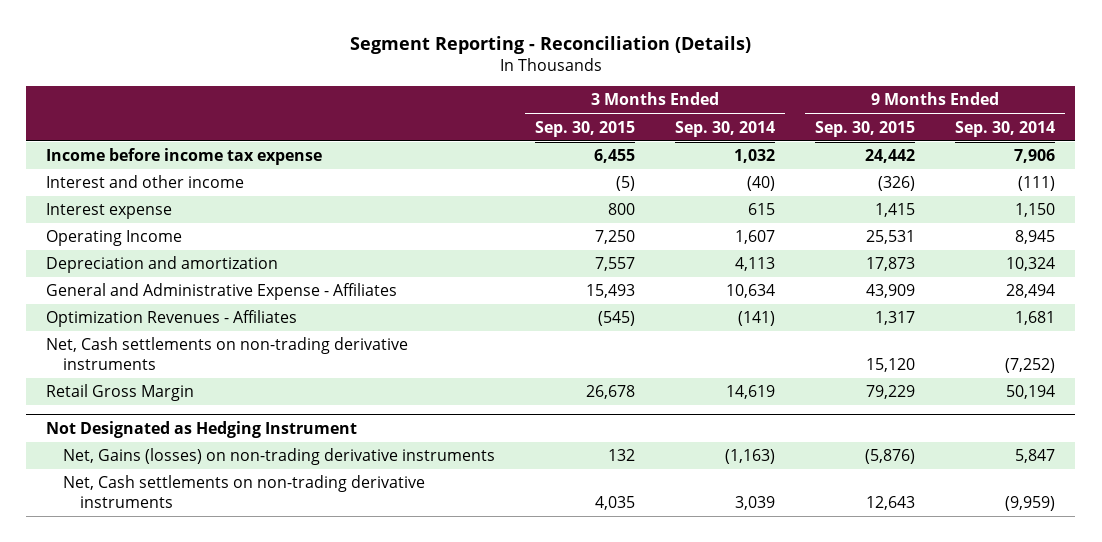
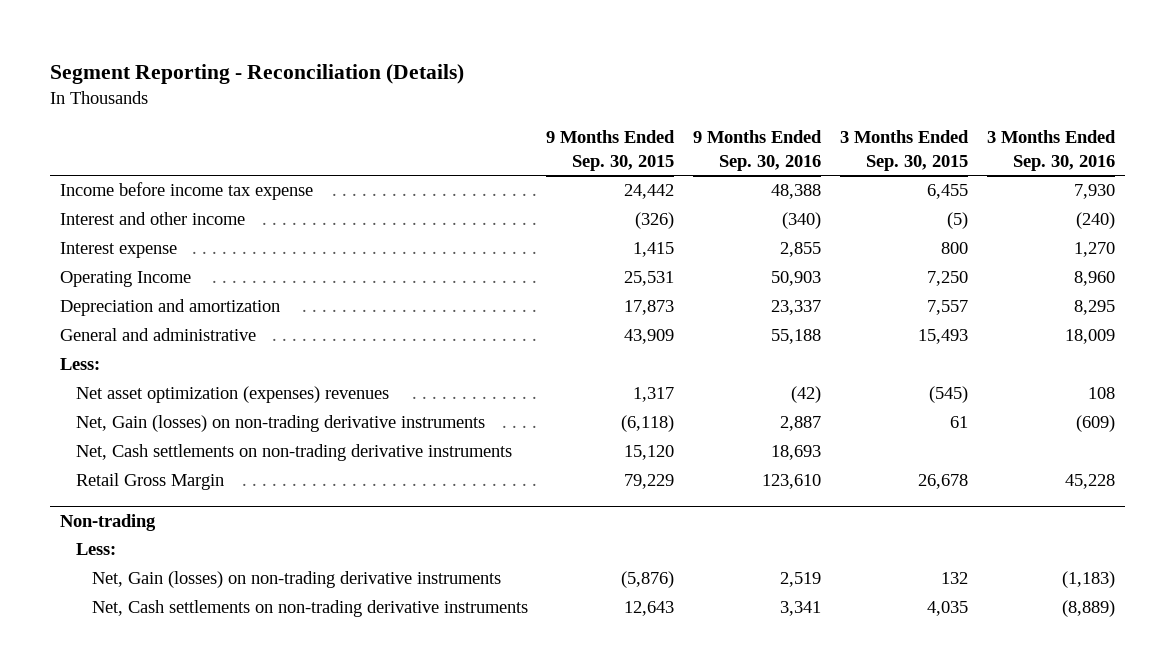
- | 3 Months Ended Sep. 30, 2015 | 3 Months Ended Sep. 30, 2014 | 9 Months Ended Sep. 30, 2015 | 9 Months Ended Sep. 30, 2014
+ | 9 Months Ended Sep. 30, 2015 | 9 Months Ended Sep. 30, 2016 | 3 Months Ended Sep. 30, 2015 | 3 Months Ended Sep. 30, 2016
- General and Administrative Expense - Affiliates | 15,493 | 10,634 | 43,909 | 28,494
- Optimization Revenues - Affiliates | (545) | (141) | 1,317 | 1,681
+ General and administrative | 43,909 | 55,188 | 15,493 | 18,009
+ Less:
+ Net asset optimization (expenses) revenues | 1,317 | (42) | (545) | 108
+ Net, Gain (losses) on non-trading derivative instruments | (6,118) | 2,887 | 61 | (609)
- Not Designated as Hedging Instrument
- Net, Gains (losses) on non-trading derivative instruments | 132 | (1,163) | (5,876) | 5,847
+ Non-trading
+ Less:
+ Net, Gain (losses) on non-trading derivative instruments | (5,876) | 2,519 | 132 | (1,183)

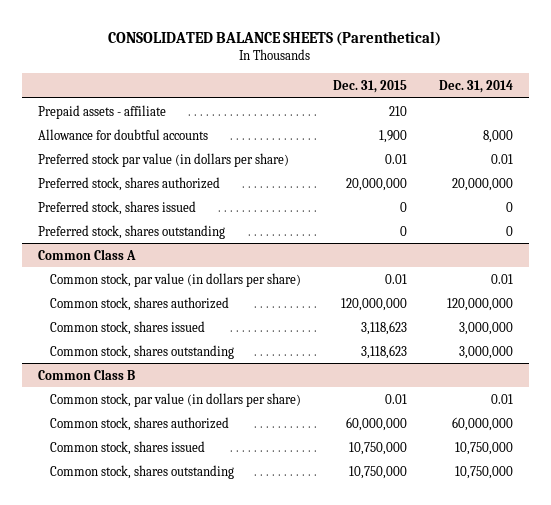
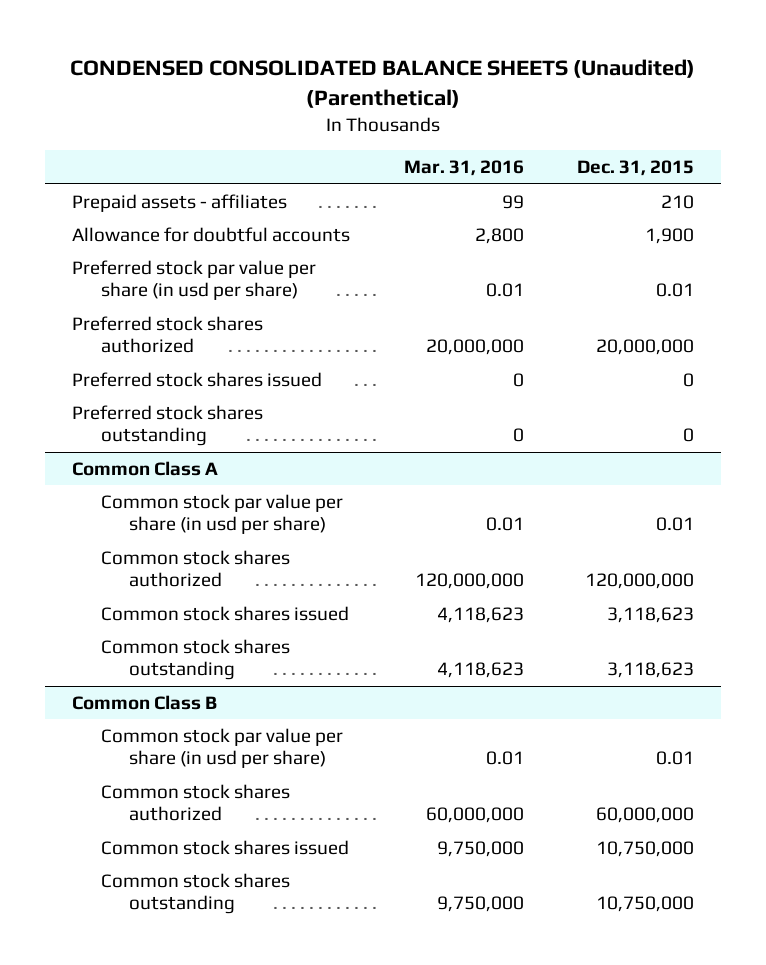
- CONSOLIDATED BALANCE SHEETS (Parenthetical)
+ CONDENSED CONSOLIDATED BALANCE SHEETS (Unaudited) (Parenthetical)
- | Dec. 31, 2015 | Dec. 31, 2014
+ | Mar. 31, 2016 | Dec. 31, 2015
- Prepaid assets - affiliate | 210 |
+ Prepaid assets - affiliates | 99 | 210
- Preferred stock par value (in dollars per share) | 0.01 | 0.01
- Preferred stock, shares authorized | 20,000,000 | 20,000,000
- Preferred stock, shares issued | 0 | 0
- Preferred stock, shares outstanding | 0 | 0
+ Preferred stock par value per share (in usd per share) | 0.01 | 0.01
+ Preferred stock shares authorized | 20,000,000 | 20,000,000
+ Preferred stock shares issued | 0 | 0
+ Preferred stock shares outstanding | 0 | 0
@ Common Class A
- Common stock, par value (in dollars per share) | 0.01 | 0.01
- Common stock, shares authorized | 120,000,000 | 120,000,000
- Common stock, shares issued | 3,118,623 | 3,000,000
- Common stock, shares outstanding | 3,118,623 | 3,000,000
+ Common stock par value per share (in usd per share) | 0.01 | 0.01
+ Common stock shares authorized | 120,000,000 | 120,000,000
+ Common stock shares issued | 4,118,623 | 3,118,623
+ Common stock shares outstanding | 4,118,623 | 3,118,623
@ Common Class B
- Common stock, par value (in dollars per share) | 0.01 | 0.01
- Common stock, shares authorized | 60,000,000 | 60,000,000
- Common stock, shares issued | 10,750,000 | 10,750,000
- Common stock, shares outstanding | 10,750,000 | 10,750,000
+ Common stock par value per share (in usd per share) | 0.01 | 0.01
+ Common stock shares authorized | 60,000,000 | 60,000,000
+ Common stock shares issued | 9,750,000 | 10,750,000
+ Common stock shares outstanding | 9,750,000 | 10,750,000

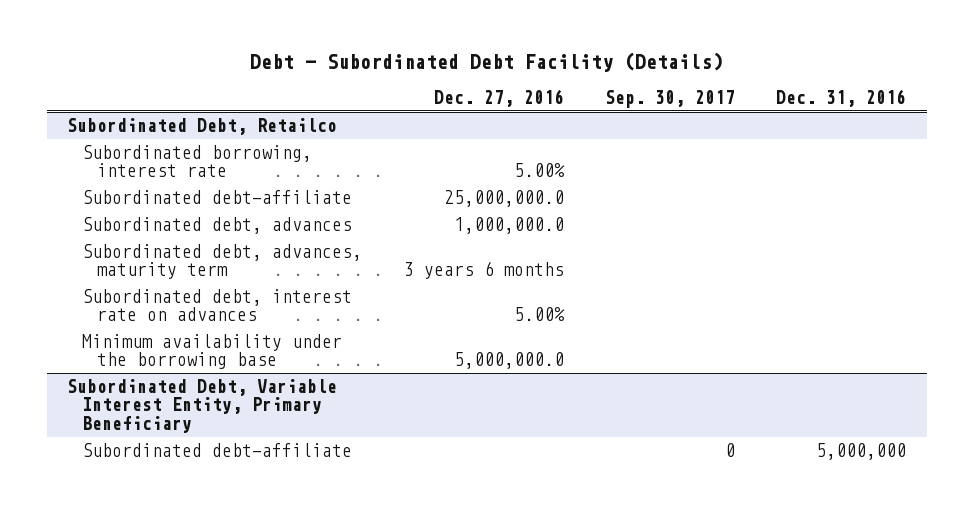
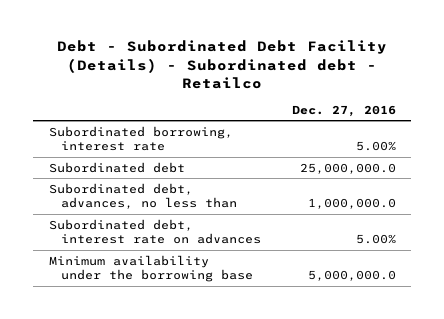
- Debt - Subordinated Debt Facility (Details)
+ Debt - Subordinated Debt Facility (Details) - Subordinated debt - Retailco
- | Dec. 27, 2016 | Sep. 30, 2017 | Dec. 31, 2016
+ | Dec. 27, 2016
- Subordinated Debt, Retailco
- Subordinated debt-affiliate | 25,000,000.0 | |
- Subordinated debt, advances | 1,000,000.0 | |
- Subordinated debt, advances, maturity term | 3 years 6 months | |
+ Subordinated debt | 25,000,000.0
+ Subordinated debt, advances, no less than | 1,000,000.0
- Subordinated Debt, Variable Interest Entity, Primary Beneficiary
- Subordinated debt-affiliate | | 0 | 5,000,000

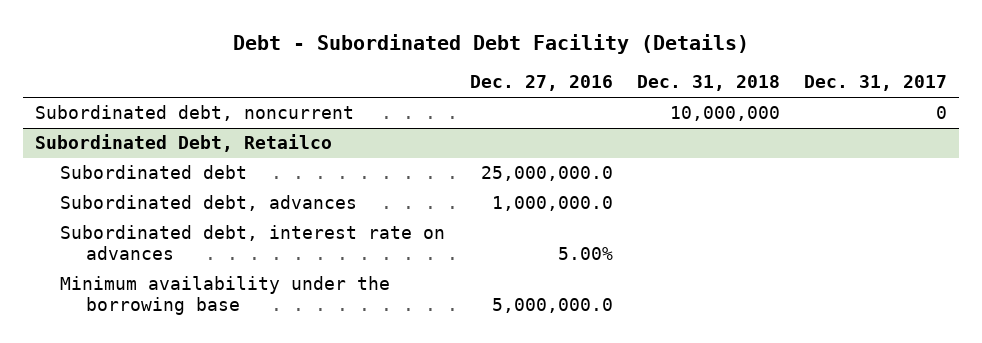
- Debt - Subordinated Debt Facility (Details) - Subordinated debt - Retailco
+ Debt - Subordinated Debt Facility (Details)
- | Dec. 27, 2016
+ | Dec. 27, 2016 | Dec. 31, 2018 | Dec. 31, 2017
- Subordinated borrowing, interest rate | 5.00%
+ Subordinated debt, noncurrent | | 10,000,000 | 0
+ Subordinated Debt, Retailco
- Subordinated debt, advances, no less than | 1,000,000.0
+ Subordinated debt, advances | 1,000,000.0 | |

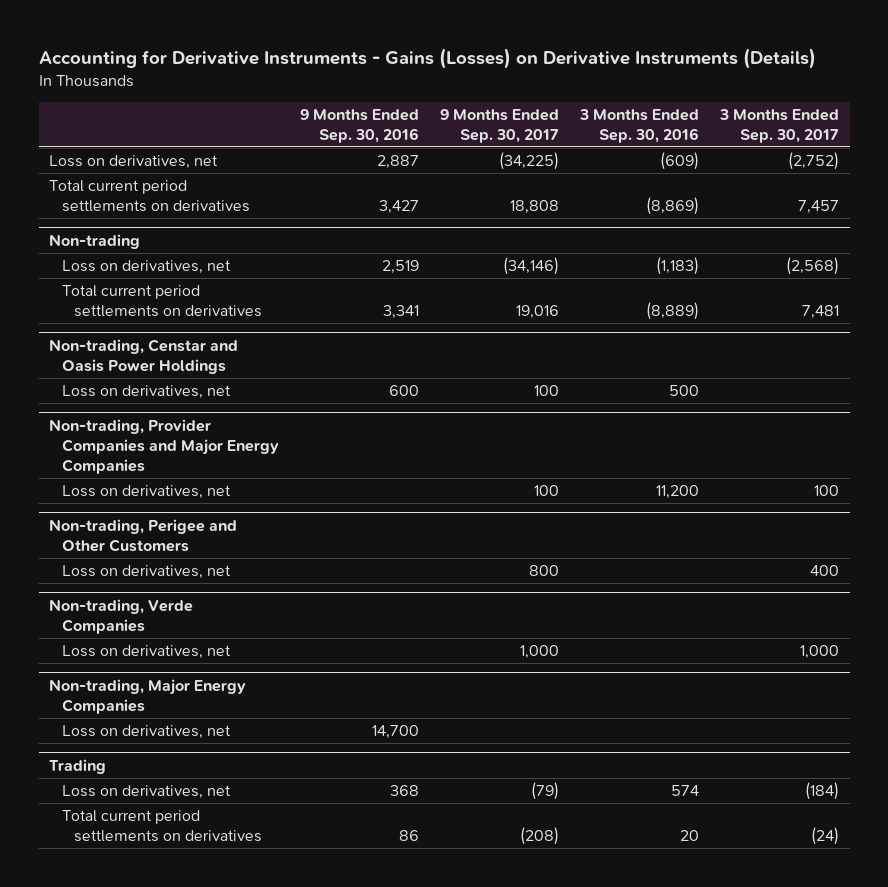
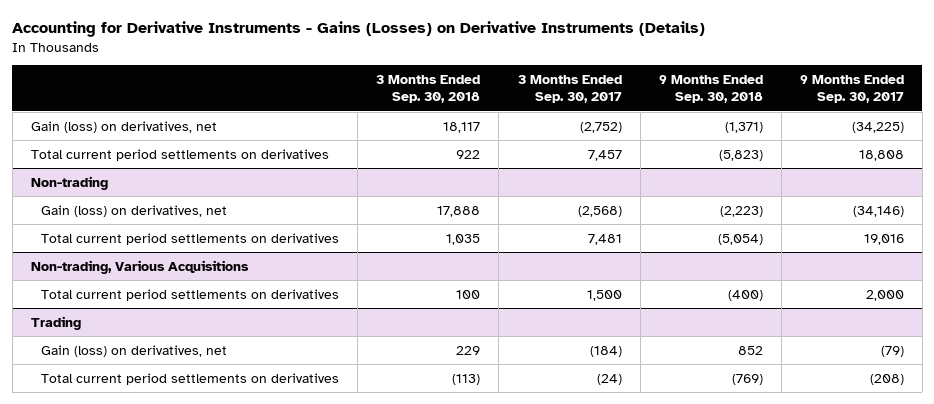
- | 9 Months Ended Sep. 30, 2016 | 9 Months Ended Sep. 30, 2017 | 3 Months Ended Sep. 30, 2016 | 3 Months Ended Sep. 30, 2017
+ | 3 Months Ended Sep. 30, 2018 | 3 Months Ended Sep. 30, 2017 | 9 Months Ended Sep. 30, 2018 | 9 Months Ended Sep. 30, 2017
- Loss on derivatives, net | 2,887 | (34,225) | (609) | (2,752)
+ Gain (loss) on derivatives, net | 18,117 | (2,752) | (1,371) | (34,225)
@ Non-trading
- Loss on derivatives, net | 2,519 | (34,146) | (1,183) | (2,568)
+ Gain (loss) on derivatives, net | 17,888 | (2,568) | (2,223) | (34,146)
- Non-trading, Censtar and Oasis Power Holdings
- Loss on derivatives, net | 600 | 100 | 500 |
- Non-trading, Provider Companies and Major Energy Companies
- Loss on derivatives, net | | 100 | 11,200 | 100
- Non-trading, Perigee and Other Customers
- Loss on derivatives, net | | 800 | | 400
- Non-trading, Verde Companies
- Loss on derivatives, net | | 1,000 | | 1,000
- Non-trading, Major Energy Companies
- Loss on derivatives, net | 14,700 | | |
+ Non-trading, Various Acquisitions
+ Total current period settlements on derivatives | 100 | 1,500 | (400) | 2,000
@ Trading
- Loss on derivatives, net | 368 | (79) | 574 | (184)
+ Gain (loss) on derivatives, net | 229 | (184) | 852 | (79)

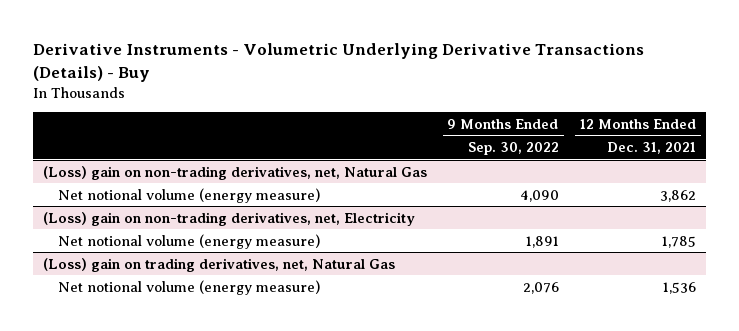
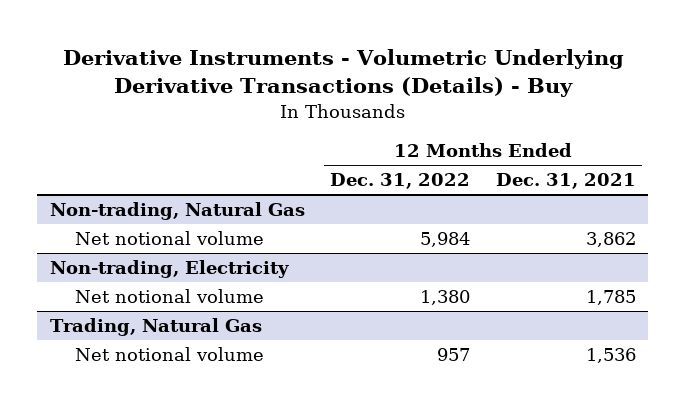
- | 9 Months Ended Sep. 30, 2022 | 12 Months Ended Dec. 31, 2021
+ | 12 Months Ended Dec. 31, 2022 | 12 Months Ended Dec. 31, 2021
- (Loss) gain on non-trading derivatives, net, Natural Gas
- Net notional volume (energy measure) | 4,090 | 3,862
- (Loss) gain on non-trading derivatives, net, Electricity
- Net notional volume (energy measure) | 1,891 | 1,785
- (Loss) gain on trading derivatives, net, Natural Gas
- Net notional volume (energy measure) | 2,076 | 1,536
+ Non-trading, Natural Gas
+ Net notional volume | 5,984 | 3,862
+ Non-trading, Electricity
+ Net notional volume | 1,380 | 1,785
+ Trading, Natural Gas
+ Net notional volume | 957 | 1,536

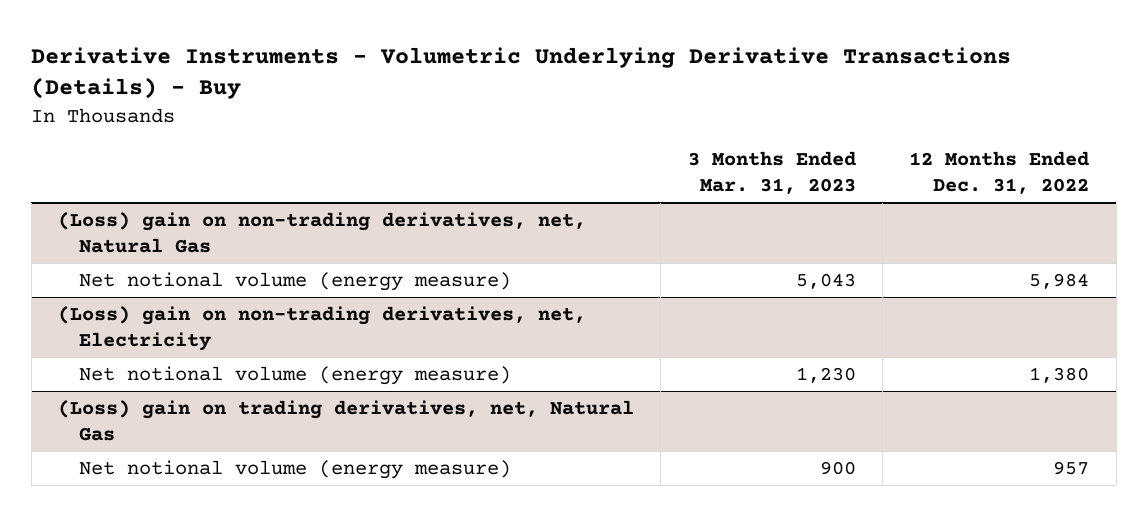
- | 12 Months Ended Dec. 31, 2022 | 12 Months Ended Dec. 31, 2021
+ | 3 Months Ended Mar. 31, 2023 | 12 Months Ended Dec. 31, 2022
- Non-trading, Natural Gas
- Net notional volume | 5,984 | 3,862
- Non-trading, Electricity
- Net notional volume | 1,380 | 1,785
- Trading, Natural Gas
- Net notional volume | 957 | 1,536
+ (Loss) gain on non-trading derivatives, net, Natural Gas
+ Net notional volume (energy measure) | 5,043 | 5,984
+ (Loss) gain on non-trading derivatives, net, Electricity
+ Net notional volume (energy measure) | 1,230 | 1,380
+ (Loss) gain on trading derivatives, net, Natural Gas
+ Net notional volume (energy measure) | 900 | 957

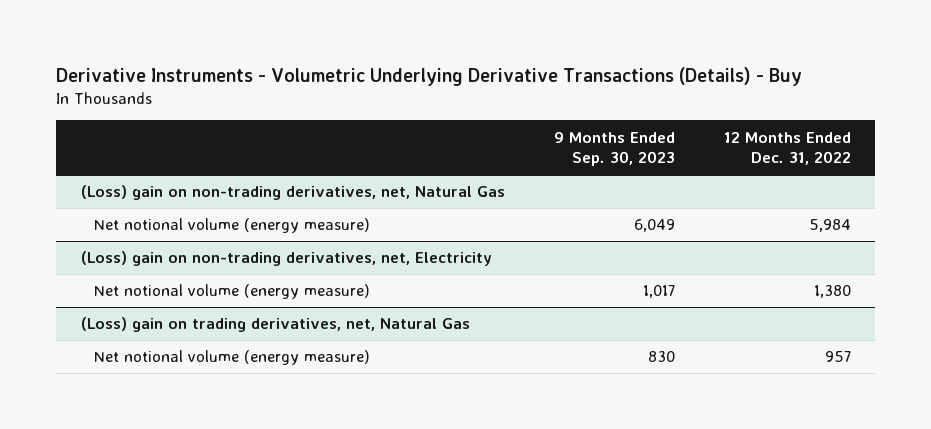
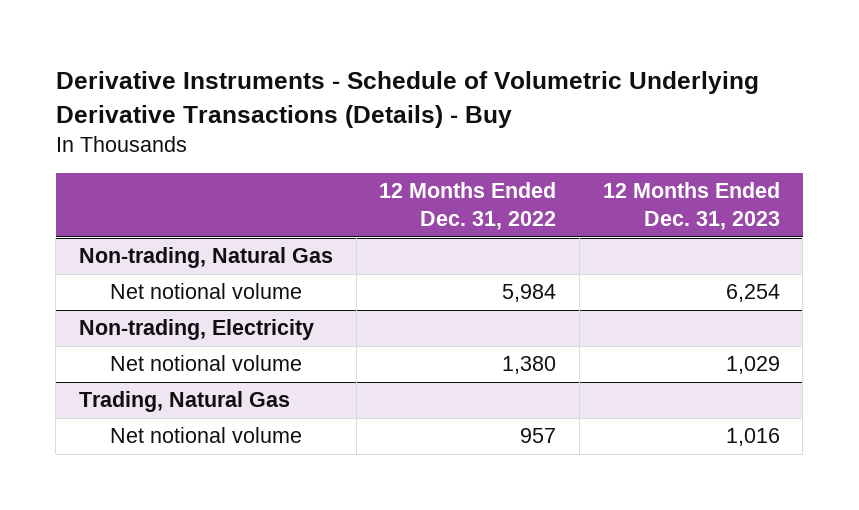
- Derivative Instruments - Volumetric Underlying Derivative Transactions (Details) - Buy
+ Derivative Instruments - Schedule of Volumetric Underlying Derivative Transactions (Details) - Buy
- | 9 Months Ended Sep. 30, 2023 | 12 Months Ended Dec. 31, 2022
+ | 12 Months Ended Dec. 31, 2022 | 12 Months Ended Dec. 31, 2023
- (Loss) gain on non-trading derivatives, net, Natural Gas
- Net notional volume (energy measure) | 6,049 | 5,984
- (Loss) gain on non-trading derivatives, net, Electricity
- Net notional volume (energy measure) | 1,017 | 1,380
- (Loss) gain on trading derivatives, net, Natural Gas
- Net notional volume (energy measure) | 830 | 957
+ Non-trading, Natural Gas
+ Net notional volume | 5,984 | 6,254
+ Non-trading, Electricity
+ Net notional volume | 1,380 | 1,029
+ Trading, Natural Gas
+ Net notional volume | 957 | 1,016

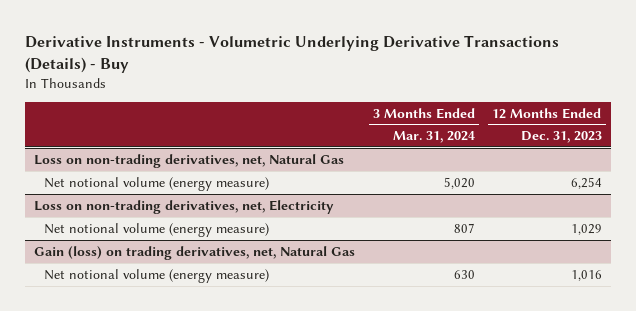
- Derivative Instruments - Schedule of Volumetric Underlying Derivative Transactions (Details) - Buy
+ Derivative Instruments - Volumetric Underlying Derivative Transactions (Details) - Buy
- | 12 Months Ended Dec. 31, 2022 | 12 Months Ended Dec. 31, 2023
+ | 3 Months Ended Mar. 31, 2024 | 12 Months Ended Dec. 31, 2023
- Non-trading, Natural Gas
- Net notional volume | 5,984 | 6,254
- Non-trading, Electricity
- Net notional volume | 1,380 | 1,029
- Trading, Natural Gas
- Net notional volume | 957 | 1,016
+ Loss on non-trading derivatives, net, Natural Gas
+ Net notional volume (energy measure) | 5,020 | 6,254
+ Loss on non-trading derivatives, net, Electricity
+ Net notional volume (energy measure) | 807 | 1,029
+ Gain (loss) on trading derivatives, net, Natural Gas
+ Net notional volume (energy measure) | 630 | 1,016

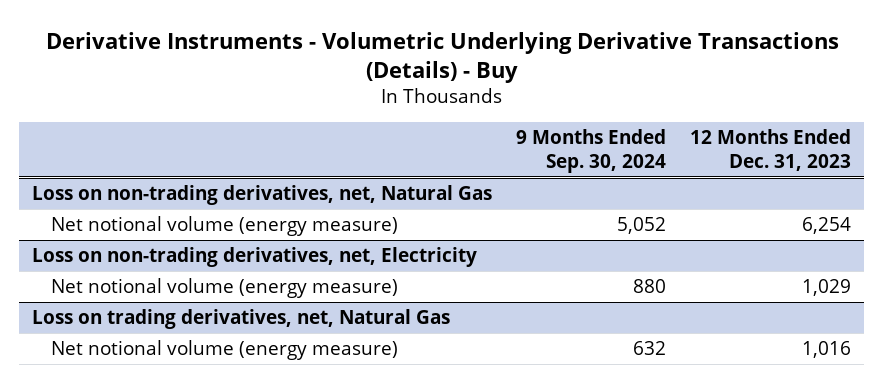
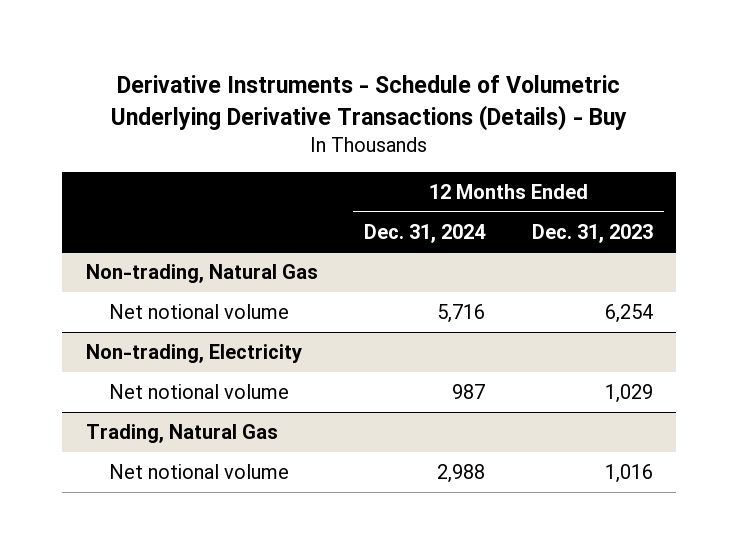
- Derivative Instruments - Volumetric Underlying Derivative Transactions (Details) - Buy
+ Derivative Instruments - Schedule of Volumetric Underlying Derivative Transactions (Details) - Buy
- | 9 Months Ended Sep. 30, 2024 | 12 Months Ended Dec. 31, 2023
+ | 12 Months Ended Dec. 31, 2024 | 12 Months Ended Dec. 31, 2023
- Loss on non-trading derivatives, net, Natural Gas
- Net notional volume (energy measure) | 5,052 | 6,254
- Loss on non-trading derivatives, net, Electricity
- Net notional volume (energy measure) | 880 | 1,029
- Loss on trading derivatives, net, Natural Gas
- Net notional volume (energy measure) | 632 | 1,016
+ Non-trading, Natural Gas
+ Net notional volume | 5,716 | 6,254
+ Non-trading, Electricity
+ Net notional volume | 987 | 1,029
+ Trading, Natural Gas
+ Net notional volume | 2,988 | 1,016

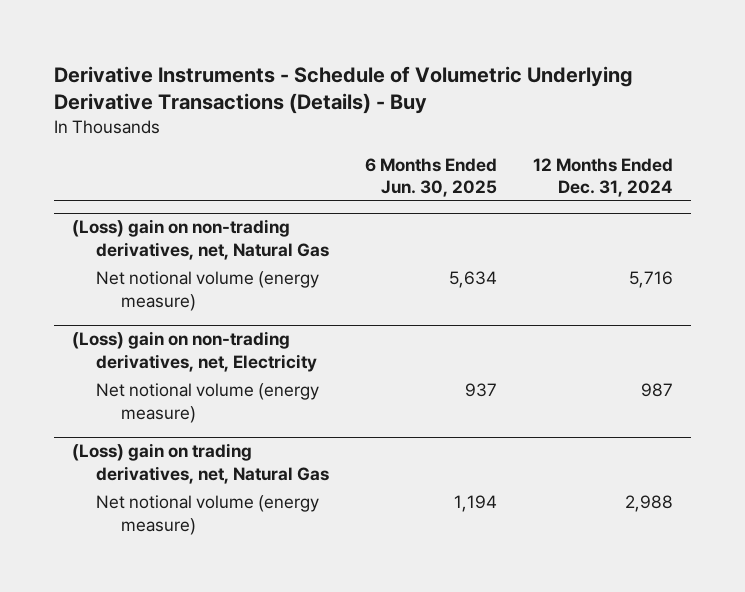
- | 12 Months Ended Dec. 31, 2024 | 12 Months Ended Dec. 31, 2023
+ | 6 Months Ended Jun. 30, 2025 | 12 Months Ended Dec. 31, 2024
- Non-trading, Natural Gas
- Net notional volume | 5,716 | 6,254
- Non-trading, Electricity
- Net notional volume | 987 | 1,029
- Trading, Natural Gas
- Net notional volume | 2,988 | 1,016
+ (Loss) gain on non-trading derivatives, net, Natural Gas
+ Net notional volume (energy measure) | 5,634 | 5,716
+ (Loss) gain on non-trading derivatives, net, Electricity
+ Net notional volume (energy measure) | 937 | 987
+ (Loss) gain on trading derivatives, net, Natural Gas
+ Net notional volume (energy measure) | 1,194 | 2,988

